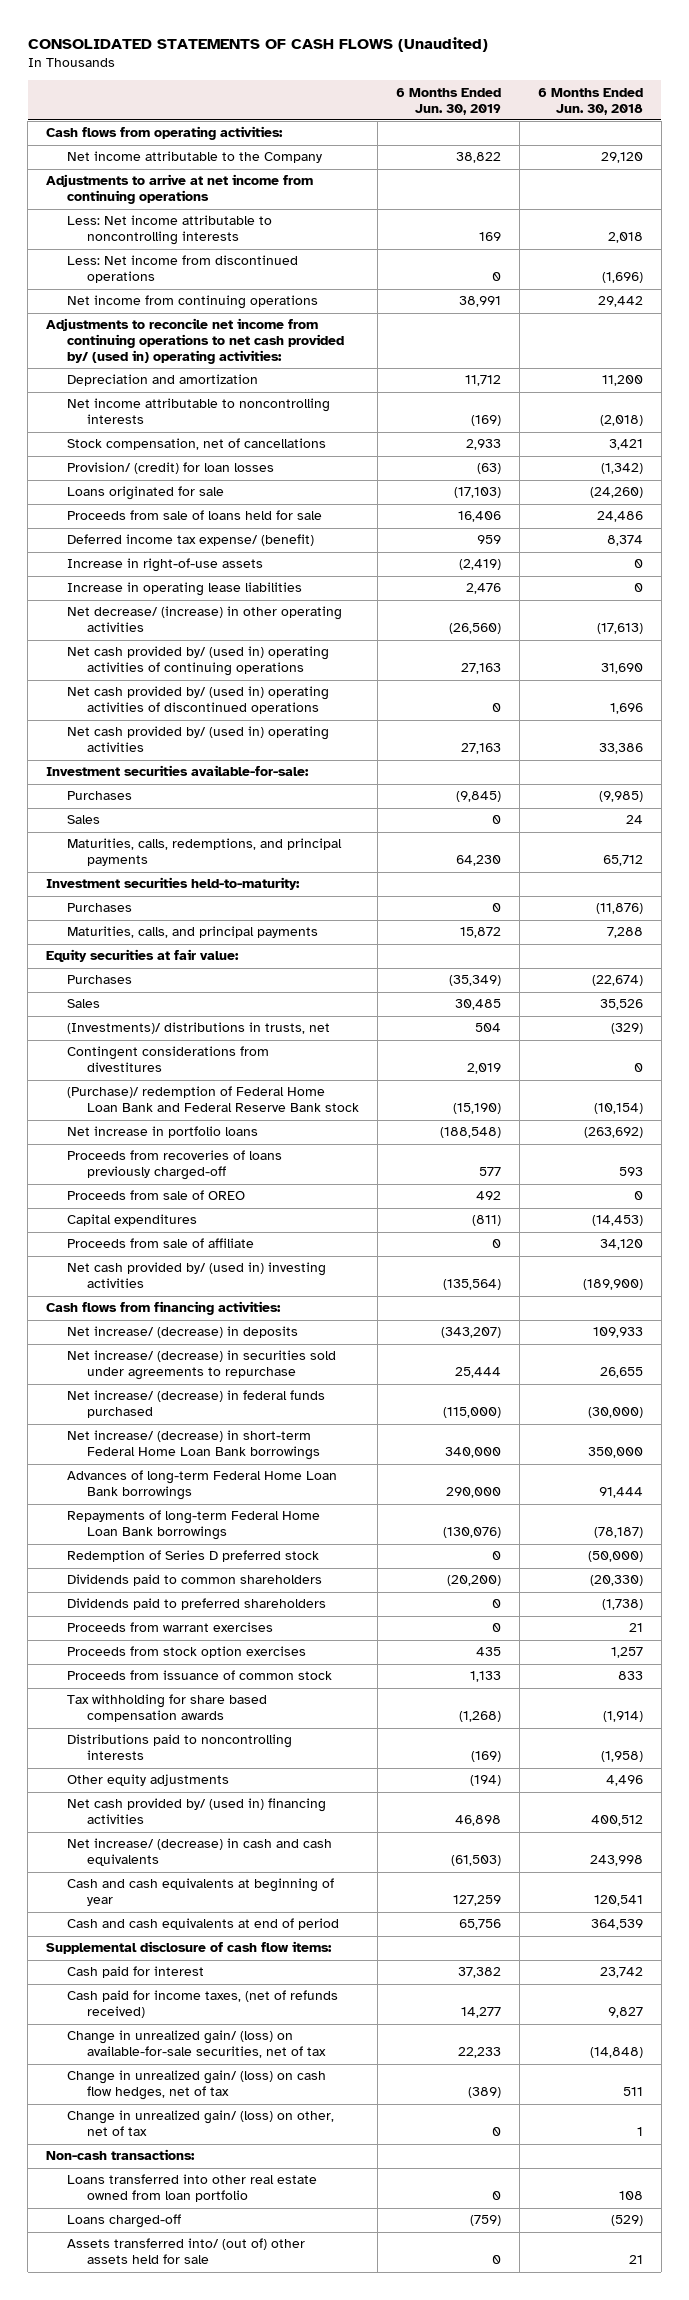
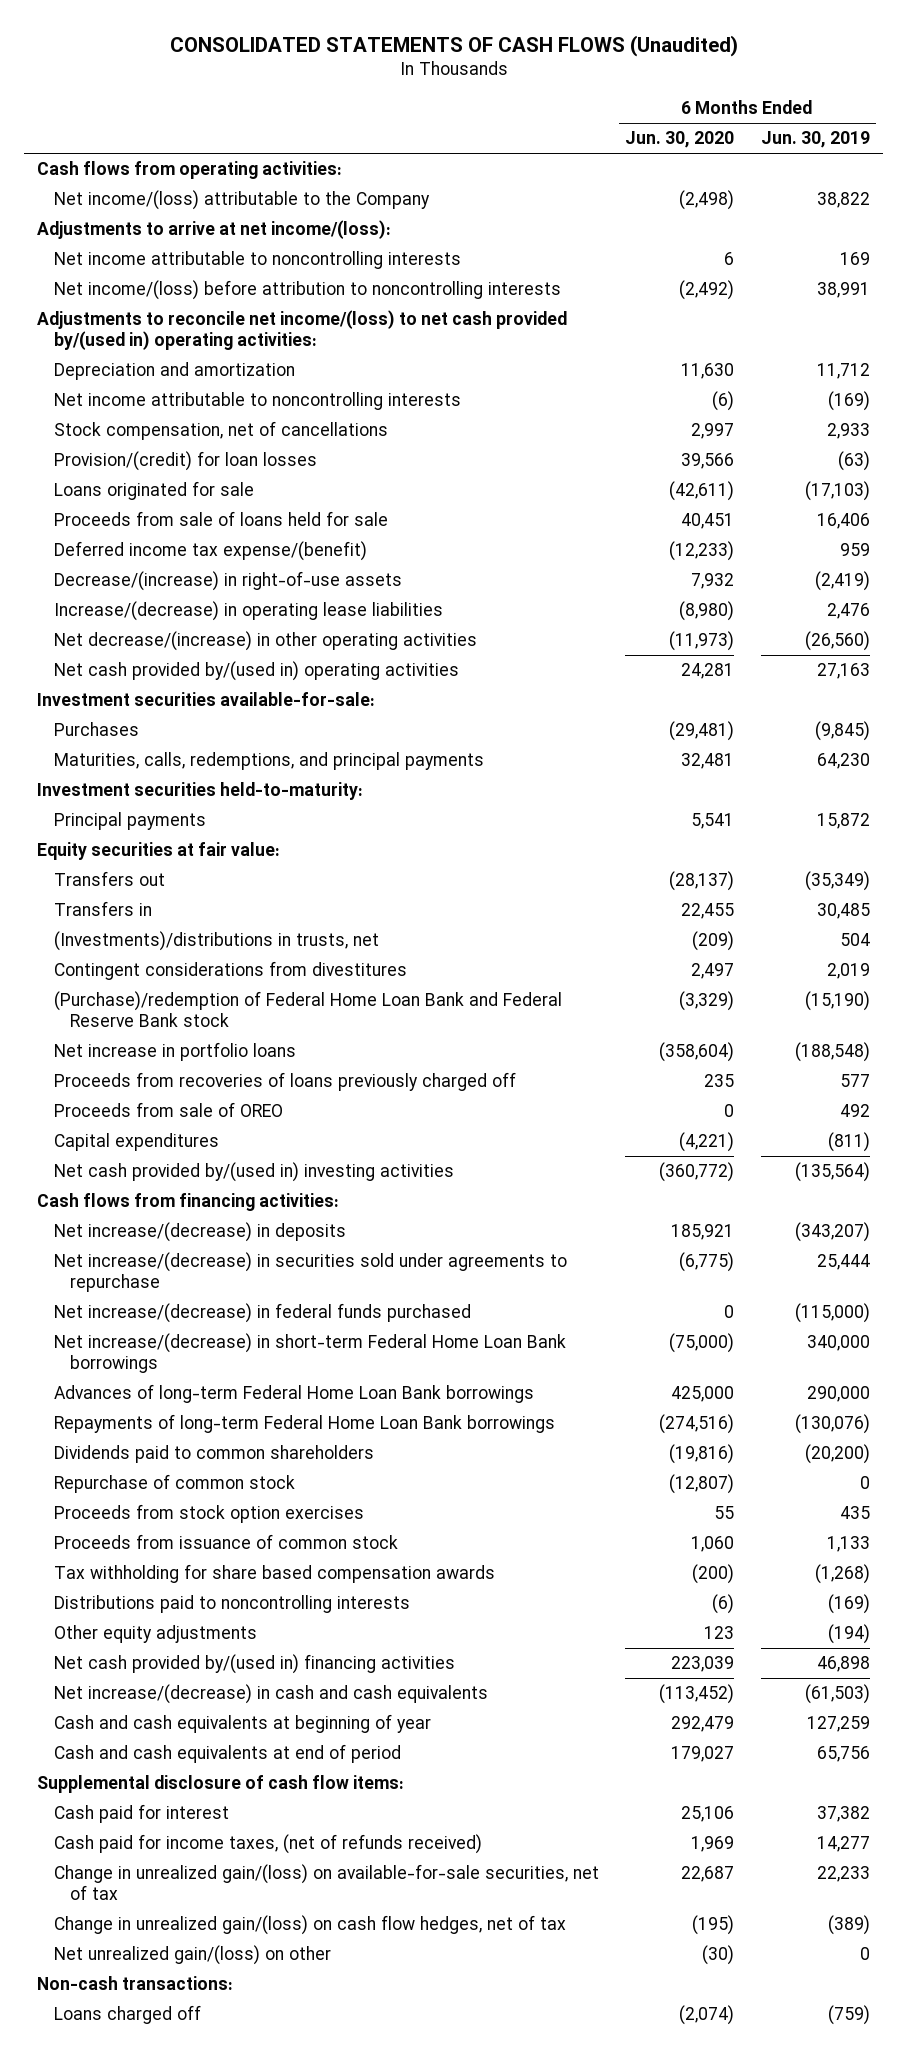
- | 6 Months Ended Jun. 30, 2019 | 6 Months Ended Jun. 30, 2018
+ | 6 Months Ended Jun. 30, 2020 | 6 Months Ended Jun. 30, 2019
- Net income attributable to the Company | 38,822 | 29,120
- Adjustments to arrive at net income from continuing operations
- Less: Net income attributable to noncontrolling interests | 169 | 2,018
- Less: Net income from discontinued operations | 0 | (1,696)
- Net income from continuing operations | 38,991 | 29,442
- Adjustments to reconcile net income from continuing operations to net cash provided by/ (used in) operating activities:
+ Net income/(loss) attributable to the Company | (2,498) | 38,822
+ Adjustments to arrive at net income/(loss):
+ Net income attributable to noncontrolling interests | 6 | 169
+ Net income/(loss) before attribution to noncontrolling interests | (2,492) | 38,991
+ Adjustments to reconcile net income/(loss) to net cash provided by/(used in) operating activities:
- Provision/ (credit) for loan losses | (63) | (1,342)
+ Provision/(credit) for loan losses | 39,566 | (63)
- Deferred income tax expense/ (benefit) | 959 | 8,374
- Increase in right-of-use assets | (2,419) | 0
- Increase in operating lease liabilities | 2,476 | 0
- Net decrease/ (increase) in other operating activities | (26,560) | (17,613)
- Net cash provided by/ (used in) operating activities of continuing operations | 27,163 | 31,690
- Net cash provided by/ (used in) operating activities of discontinued operations | 0 | 1,696
- Net cash provided by/ (used in) operating activities | 27,163 | 33,386
+ Deferred income tax expense/(benefit) | (12,233) | 959
+ Decrease/(increase) in right-of-use assets | 7,932 | (2,419)
+ Increase/(decrease) in operating lease liabilities | (8,980) | 2,476
+ Net decrease/(increase) in other operating activities | (11,973) | (26,560)
+ Net cash provided by/(used in) operating activities | 24,281 | 27,163
- Sales | 0 | 24
- Purchases | 0 | (11,876)
- Maturities, calls, and principal payments | 15,872 | 7,288
+ Principal payments | 5,541 | 15,872
- Purchases | (35,349) | (22,674)
- Sales | 30,485 | 35,526
- (Investments)/ distributions in trusts, net | 504 | (329)
+ Transfers out | (28,137) | (35,349)
+ Transfers in | 22,455 | 30,485
+ (Investments)/distributions in trusts, net | (209) | 504
- (Purchase)/ redemption of Federal Home Loan Bank and Federal Reserve Bank stock | (15,190) | (10,154)
+ (Purchase)/redemption of Federal Home Loan Bank and Federal Reserve Bank stock | (3,329) | (15,190)
- Proceeds from recoveries of loans previously charged-off | 577 | 593
+ Proceeds from recoveries of loans previously charged off | 235 | 577
- Proceeds from sale of affiliate | 0 | 34,120
- Net cash provided by/ (used in) investing activities | (135,564) | (189,900)
+ Net cash provided by/(used in) investing activities | (360,772) | (135,564)
- Net increase/ (decrease) in deposits | (343,207) | 109,933
- Net increase/ (decrease) in securities sold under agreements to repurchase | 25,444 | 26,655
- Net increase/ (decrease) in federal funds purchased | (115,000) | (30,000)
- Net increase/ (decrease) in short-term Federal Home Loan Bank borrowings | 340,000 | 350,000
+ Net increase/(decrease) in deposits | 185,921 | (343,207)
+ Net increase/(decrease) in securities sold under agreements to repurchase | (6,775) | 25,444
+ Net increase/(decrease) in federal funds purchased | 0 | (115,000)
+ Net increase/(decrease) in short-term Federal Home Loan Bank borrowings | (75,000) | 340,000
- Redemption of Series D preferred stock | 0 | (50,000)
- Dividends paid to preferred shareholders | 0 | (1,738)
- Proceeds from warrant exercises | 0 | 21
+ Repurchase of common stock | (12,807) | 0
- Net cash provided by/ (used in) financing activities | 46,898 | 400,512
- Net increase/ (decrease) in cash and cash equivalents | (61,503) | 243,998
+ Net cash provided by/(used in) financing activities | 223,039 | 46,898
+ Net increase/(decrease) in cash and cash equivalents | (113,452) | (61,503)
- Change in unrealized gain/ (loss) on available-for-sale securities, net of tax | 22,233 | (14,848)
- Change in unrealized gain/ (loss) on cash flow hedges, net of tax | (389) | 511
- Change in unrealized gain/ (loss) on other, net of tax | 0 | 1
+ Change in unrealized gain/(loss) on available-for-sale securities, net of tax | 22,687 | 22,233
+ Change in unrealized gain/(loss) on cash flow hedges, net of tax | (195) | (389)
+ Net unrealized gain/(loss) on other | (30) | 0
- Loans transferred into other real estate owned from loan portfolio | 0 | 108
- Loans charged-off | (759) | (529)
- Assets transferred into/ (out of) other assets held for sale | 0 | 21
+ Loans charged off | (2,074) | (759)

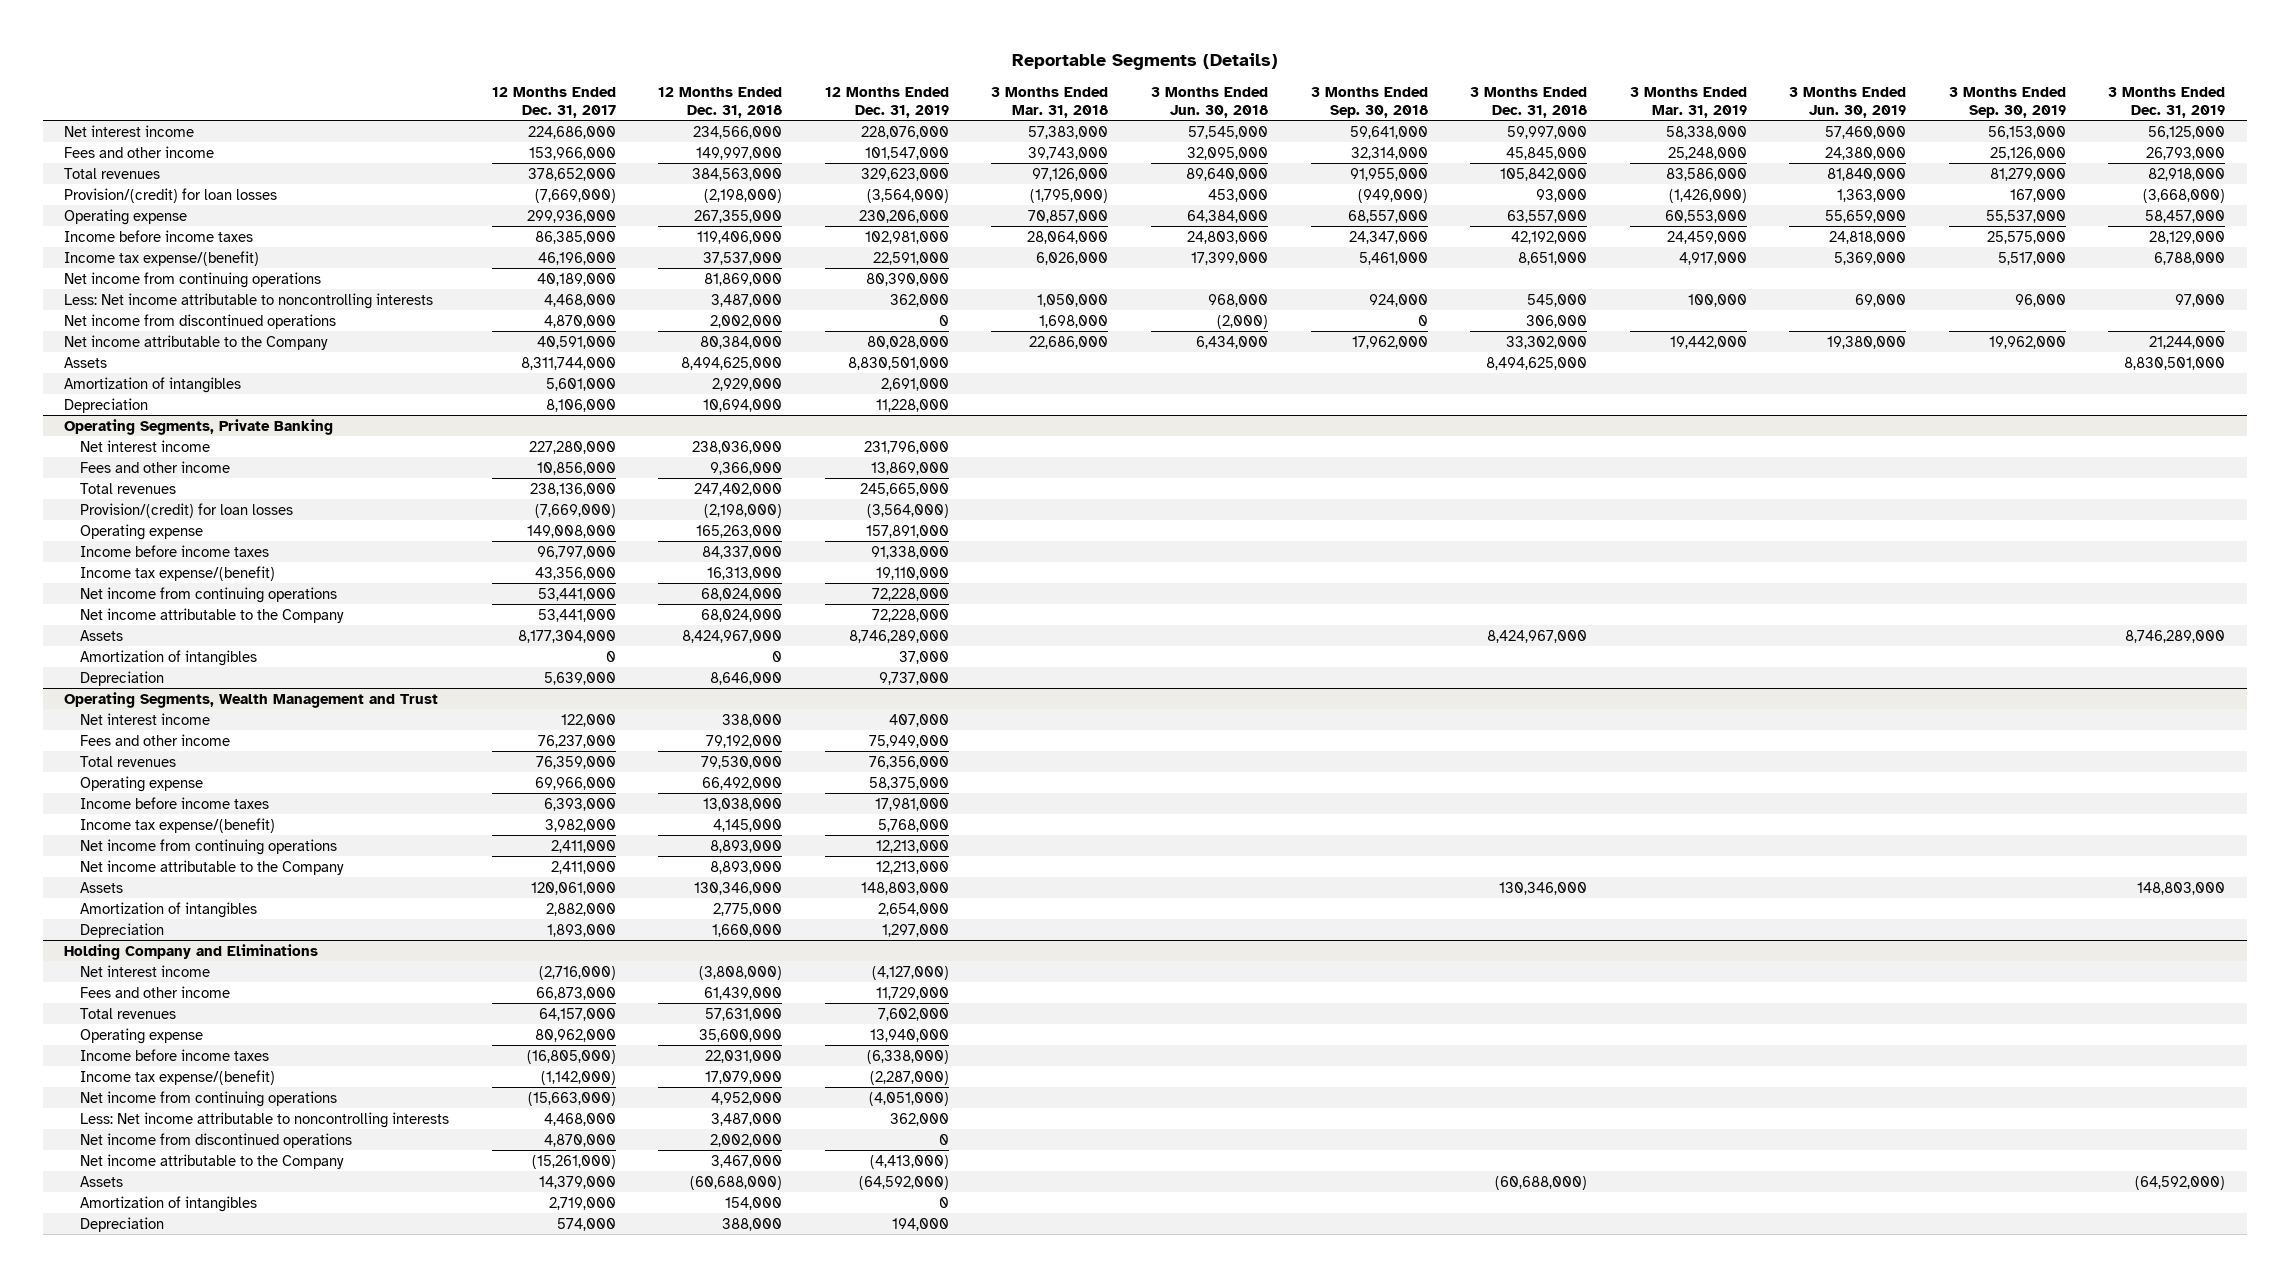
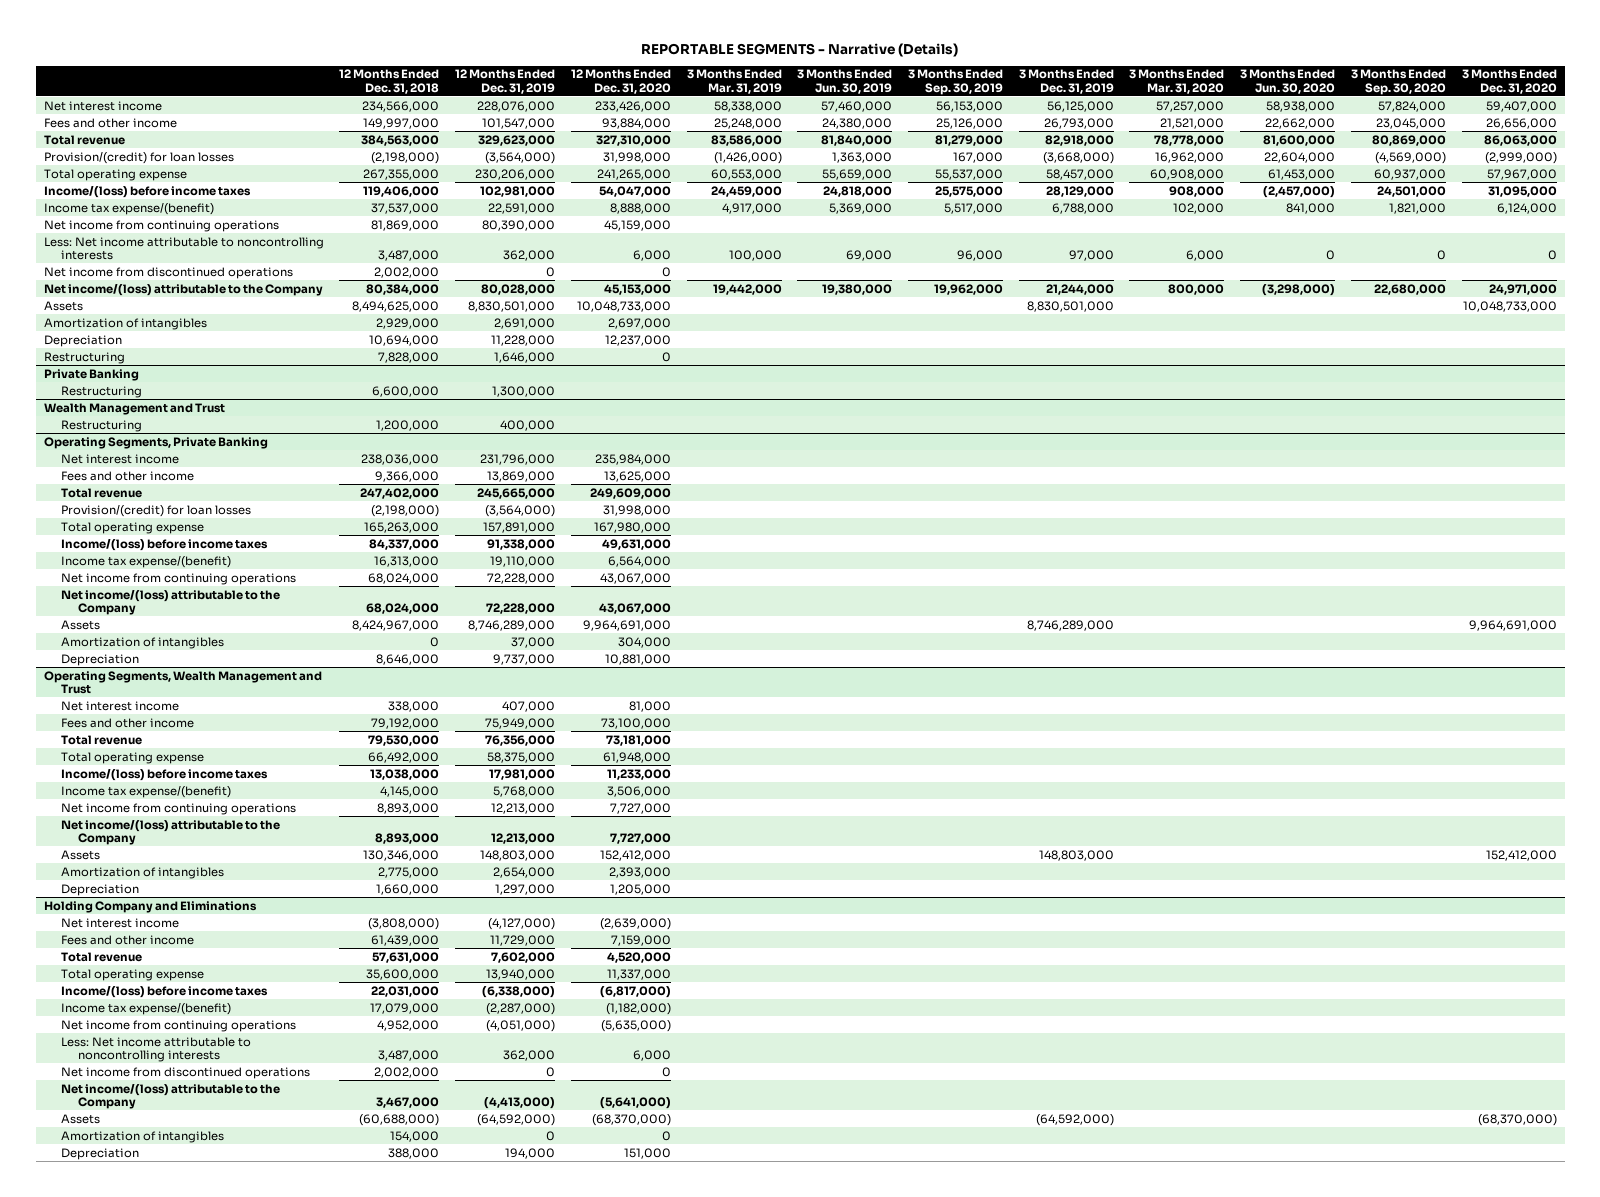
- Reportable Segments (Details)
+ REPORTABLE SEGMENTS - Narrative (Details)
- | 12 Months Ended Dec. 31, 2017 | 12 Months Ended Dec. 31, 2018 | 12 Months Ended Dec. 31, 2019 | 3 Months Ended Mar. 31, 2018 | 3 Months Ended Jun. 30, 2018 | 3 Months Ended Sep. 30, 2018 | 3 Months Ended Dec. 31, 2018 | 3 Months Ended Mar. 31, 2019 | 3 Months Ended Jun. 30, 2019 | 3 Months Ended Sep. 30, 2019 | 3 Months Ended Dec. 31, 2019
+ | 12 Months Ended Dec. 31, 2018 | 12 Months Ended Dec. 31, 2019 | 12 Months Ended Dec. 31, 2020 | 3 Months Ended Mar. 31, 2019 | 3 Months Ended Jun. 30, 2019 | 3 Months Ended Sep. 30, 2019 | 3 Months Ended Dec. 31, 2019 | 3 Months Ended Mar. 31, 2020 | 3 Months Ended Jun. 30, 2020 | 3 Months Ended Sep. 30, 2020 | 3 Months Ended Dec. 31, 2020
- Total revenues | 378,652,000 | 384,563,000 | 329,623,000 | 97,126,000 | 89,640,000 | 91,955,000 | 105,842,000 | 83,586,000 | 81,840,000 | 81,279,000 | 82,918,000
+ Total revenue | 384,563,000 | 329,623,000 | 327,310,000 | 83,586,000 | 81,840,000 | 81,279,000 | 82,918,000 | 78,778,000 | 81,600,000 | 80,869,000 | 86,063,000
- Operating expense | 299,936,000 | 267,355,000 | 230,206,000 | 70,857,000 | 64,384,000 | 68,557,000 | 63,557,000 | 60,553,000 | 55,659,000 | 55,537,000 | 58,457,000
- Income before income taxes | 86,385,000 | 119,406,000 | 102,981,000 | 28,064,000 | 24,803,000 | 24,347,000 | 42,192,000 | 24,459,000 | 24,818,000 | 25,575,000 | 28,129,000
+ Total operating expense | 267,355,000 | 230,206,000 | 241,265,000 | 60,553,000 | 55,659,000 | 55,537,000 | 58,457,000 | 60,908,000 | 61,453,000 | 60,937,000 | 57,967,000
+ Income/(loss) before income taxes | 119,406,000 | 102,981,000 | 54,047,000 | 24,459,000 | 24,818,000 | 25,575,000 | 28,129,000 | 908,000 | (2,457,000) | 24,501,000 | 31,095,000
- Net income attributable to the Company | 40,591,000 | 80,384,000 | 80,028,000 | 22,686,000 | 6,434,000 | 17,962,000 | 33,302,000 | 19,442,000 | 19,380,000 | 19,962,000 | 21,244,000
+ Net income/(loss) attributable to the Company | 80,384,000 | 80,028,000 | 45,153,000 | 19,442,000 | 19,380,000 | 19,962,000 | 21,244,000 | 800,000 | (3,298,000) | 22,680,000 | 24,971,000
+ Restructuring | 7,828,000 | 1,646,000 | 0 | | | | | | | |
+ Private Banking
+ Restructuring | 6,600,000 | 1,300,000 | | | | | | | | |
+ Wealth Management and Trust
+ Restructuring | 1,200,000 | 400,000 | | | | | | | | |
@ Operating Segments, Private Banking
- Total revenues | 238,136,000 | 247,402,000 | 245,665,000 | | | | | | | |
+ Total revenue | 247,402,000 | 245,665,000 | 249,609,000 | | | | | | | |
- Operating expense | 149,008,000 | 165,263,000 | 157,891,000 | | | | | | | |
- Income before income taxes | 96,797,000 | 84,337,000 | 91,338,000 | | | | | | | |
+ Total operating expense | 165,263,000 | 157,891,000 | 167,980,000 | | | | | | | |
+ Income/(loss) before income taxes | 84,337,000 | 91,338,000 | 49,631,000 | | | | | | | |
- Net income attributable to the Company | 53,441,000 | 68,024,000 | 72,228,000 | | | | | | | |
+ Net income/(loss) attributable to the Company | 68,024,000 | 72,228,000 | 43,067,000 | | | | | | | |
@ Operating Segments, Wealth Management and Trust
- Total revenues | 76,359,000 | 79,530,000 | 76,356,000 | | | | | | | |
- Operating expense | 69,966,000 | 66,492,000 | 58,375,000 | | | | | | | |
- Income before income taxes | 6,393,000 | 13,038,000 | 17,981,000 | | | | | | | |
+ Total revenue | 79,530,000 | 76,356,000 | 73,181,000 | | | | | | | |
+ Total operating expense | 66,492,000 | 58,375,000 | 61,948,000 | | | | | | | |
+ Income/(loss) before income taxes | 13,038,000 | 17,981,000 | 11,233,000 | | | | | | | |
- Net income attributable to the Company | 2,411,000 | 8,893,000 | 12,213,000 | | | | | | | |
+ Net income/(loss) attributable to the Company | 8,893,000 | 12,213,000 | 7,727,000 | | | | | | | |
@ Holding Company and Eliminations
- Total revenues | 64,157,000 | 57,631,000 | 7,602,000 | | | | | | | |
- Operating expense | 80,962,000 | 35,600,000 | 13,940,000 | | | | | | | |
- Income before income taxes | (16,805,000) | 22,031,000 | (6,338,000) | | | | | | | |
+ Total revenue | 57,631,000 | 7,602,000 | 4,520,000 | | | | | | | |
+ Total operating expense | 35,600,000 | 13,940,000 | 11,337,000 | | | | | | | |
+ Income/(loss) before income taxes | 22,031,000 | (6,338,000) | (6,817,000) | | | | | | | |
- Net income attributable to the Company | (15,261,000) | 3,467,000 | (4,413,000) | | | | | | | |
+ Net income/(loss) attributable to the Company | 3,467,000 | (4,413,000) | (5,641,000) | | | | | | | |

